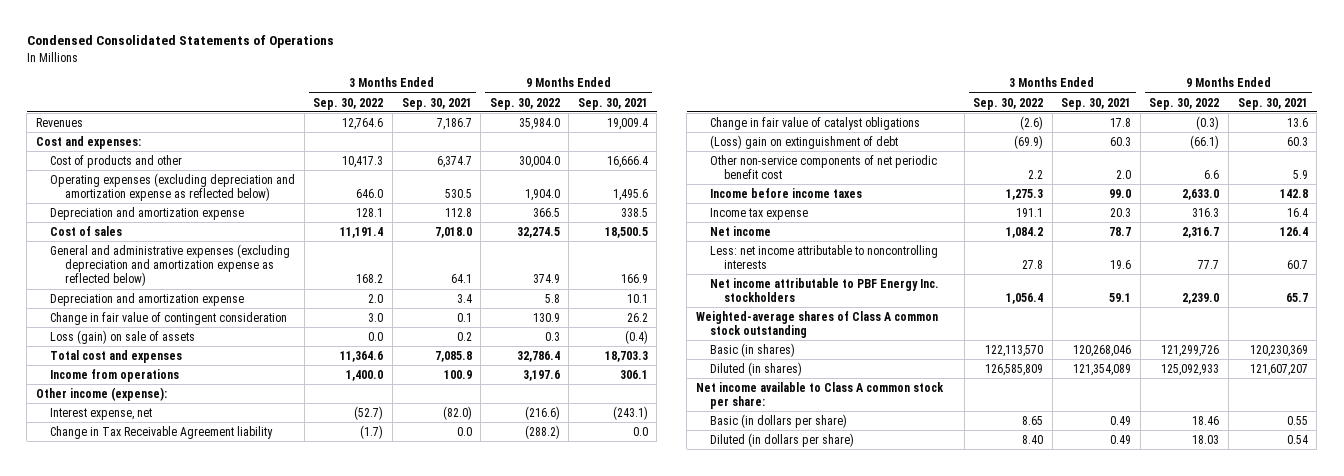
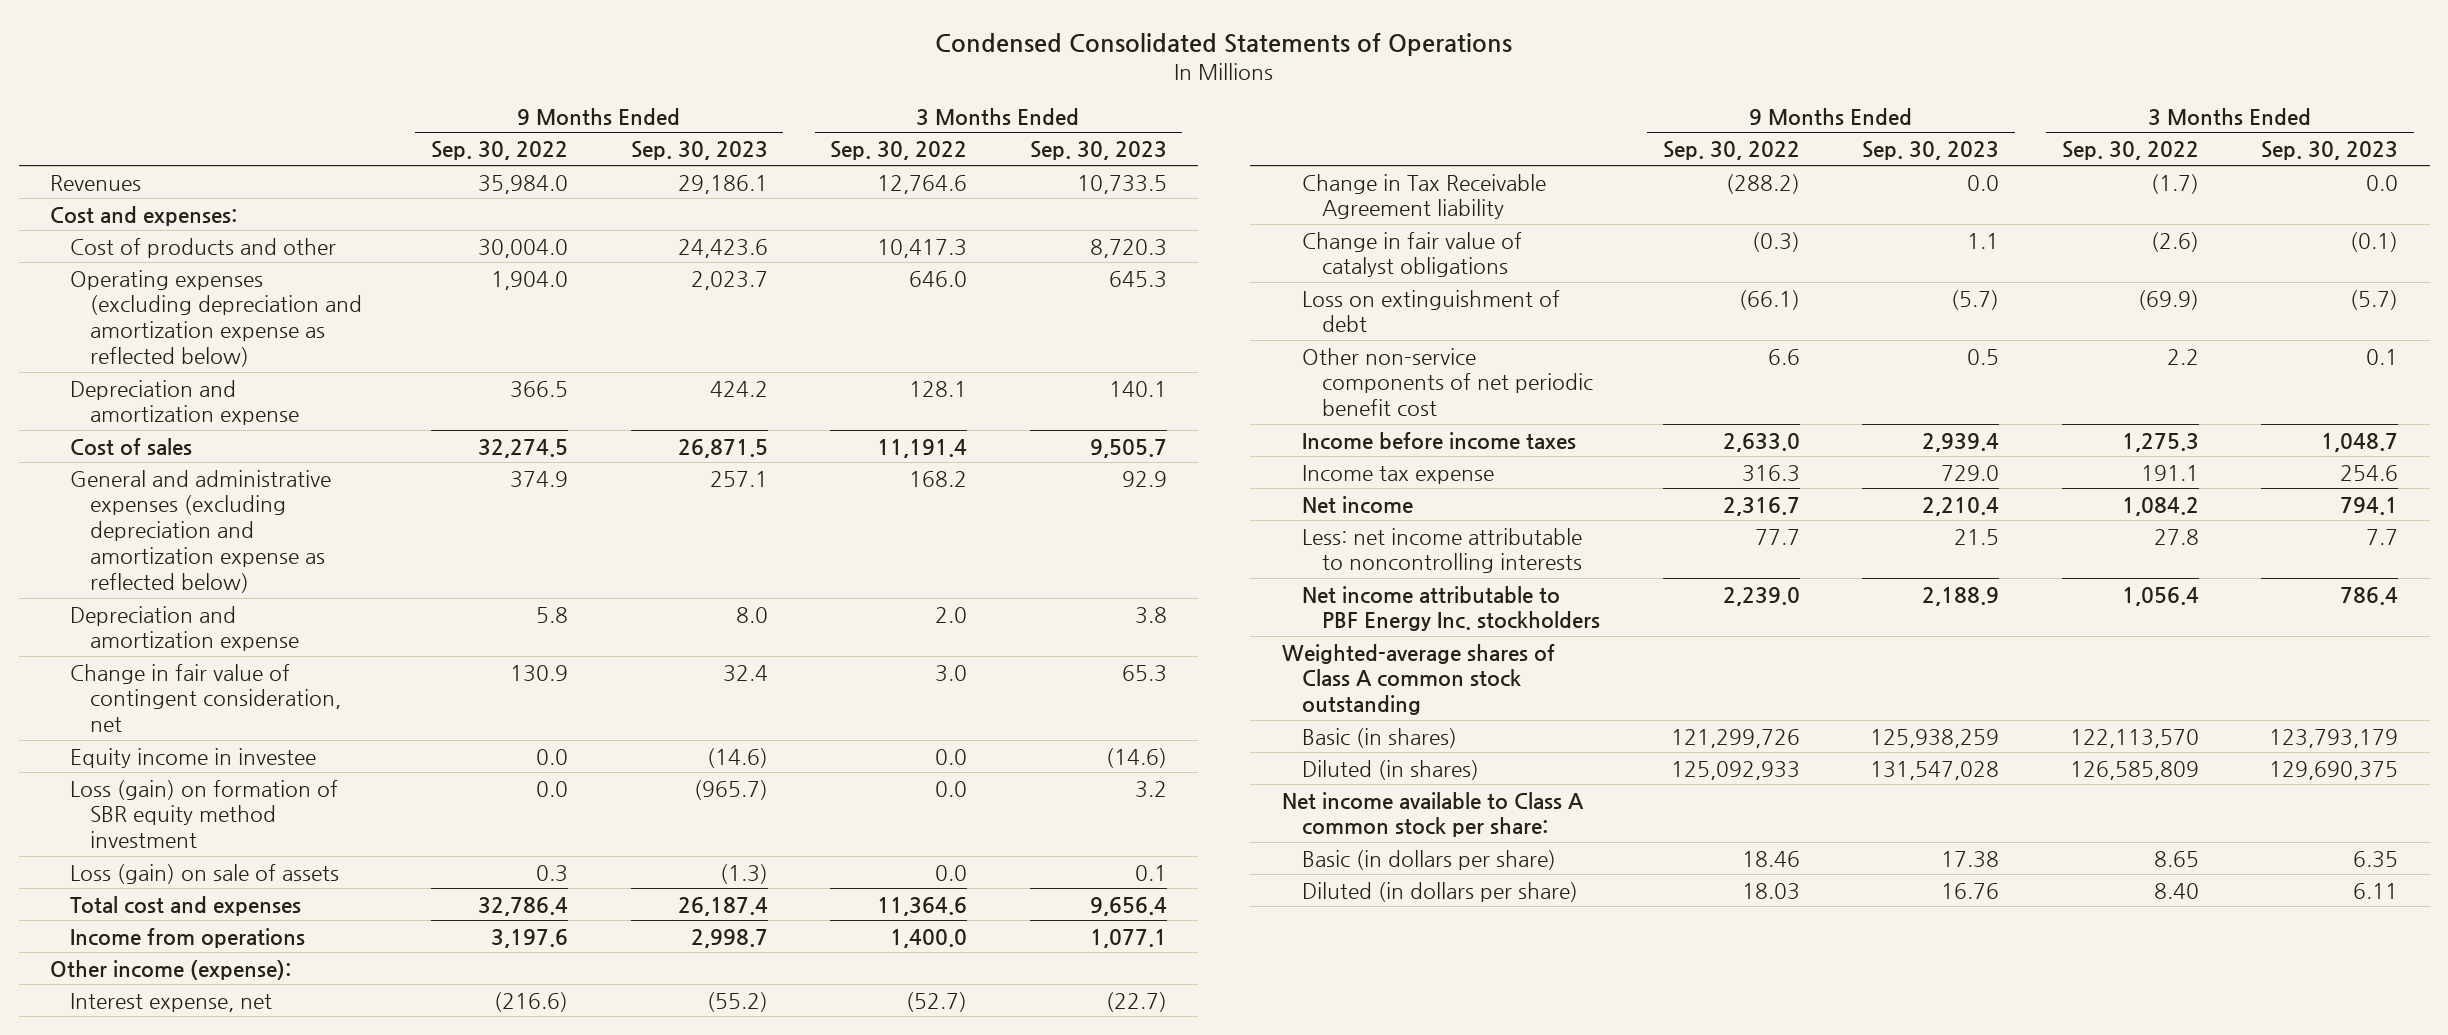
- | 3 Months Ended Sep. 30, 2022 | 3 Months Ended Sep. 30, 2021 | 9 Months Ended Sep. 30, 2022 | 9 Months Ended Sep. 30, 2021
+ | 9 Months Ended Sep. 30, 2022 | 9 Months Ended Sep. 30, 2023 | 3 Months Ended Sep. 30, 2022 | 3 Months Ended Sep. 30, 2023
- Change in fair value of contingent consideration | 3.0 | 0.1 | 130.9 | 26.2
+ Change in fair value of contingent consideration, net | 130.9 | 32.4 | 3.0 | 65.3
+ Equity income in investee | 0.0 | (14.6) | 0.0 | (14.6)
+ Loss (gain) on formation of SBR equity method investment | 0.0 | (965.7) | 0.0 | 3.2
- (Loss) gain on extinguishment of debt | (69.9) | 60.3 | (66.1) | 60.3
+ Loss on extinguishment of debt | (66.1) | (5.7) | (69.9) | (5.7)

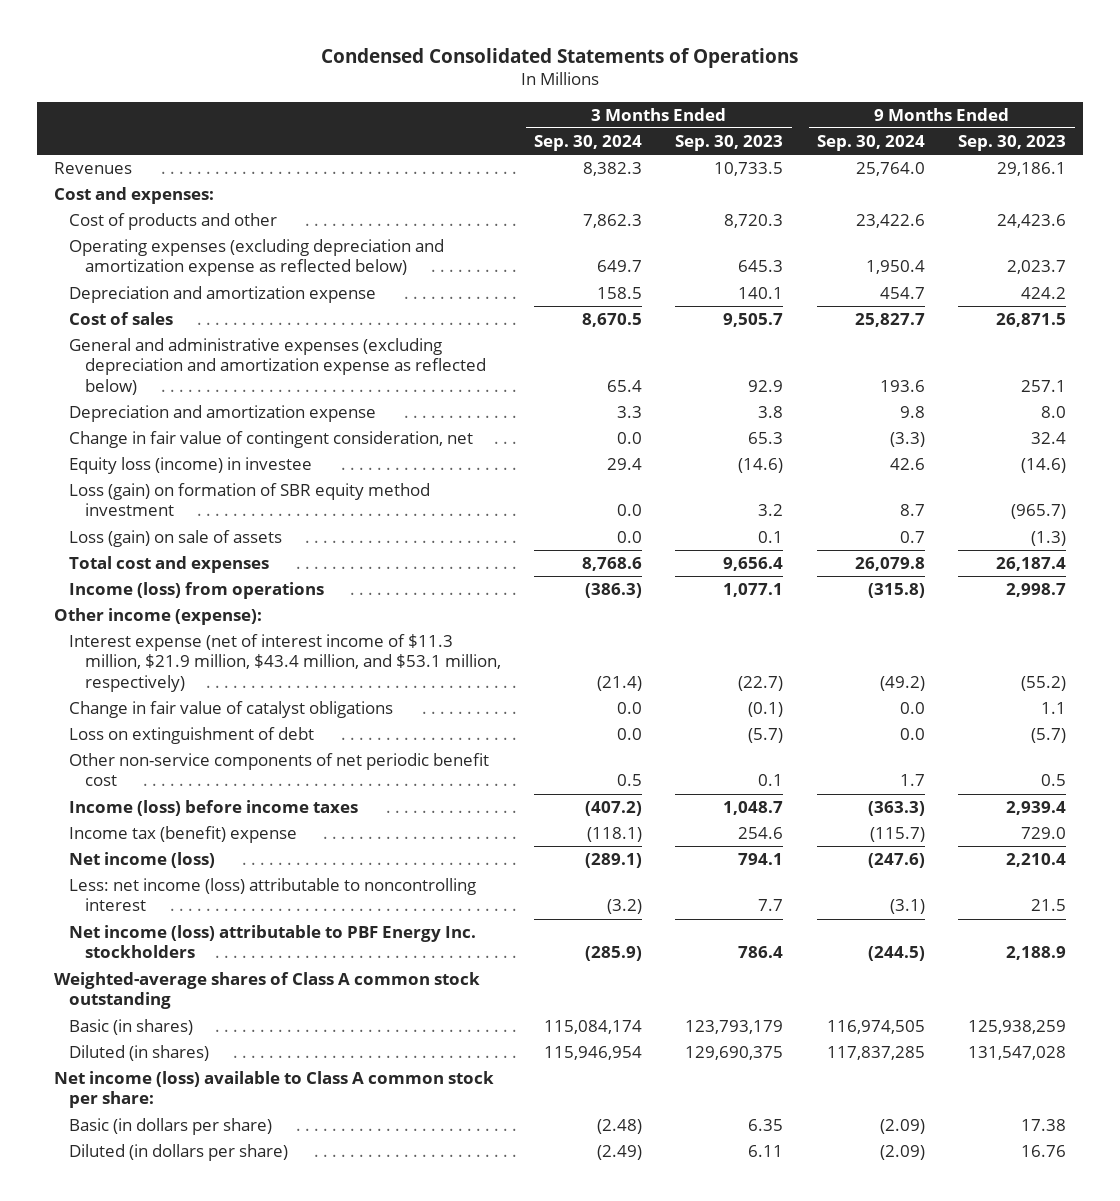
- | 9 Months Ended Sep. 30, 2022 | 9 Months Ended Sep. 30, 2023 | 3 Months Ended Sep. 30, 2022 | 3 Months Ended Sep. 30, 2023
+ | 3 Months Ended Sep. 30, 2024 | 3 Months Ended Sep. 30, 2023 | 9 Months Ended Sep. 30, 2024 | 9 Months Ended Sep. 30, 2023
- Equity income in investee | 0.0 | (14.6) | 0.0 | (14.6)
+ Equity loss (income) in investee | 29.4 | (14.6) | 42.6 | (14.6)
- Income from operations | 3,197.6 | 2,998.7 | 1,400.0 | 1,077.1
+ Income (loss) from operations | (386.3) | 1,077.1 | (315.8) | 2,998.7
- Interest expense, net | (216.6) | (55.2) | (52.7) | (22.7)
- Change in Tax Receivable Agreement liability | (288.2) | 0.0 | (1.7) | 0.0
+ Interest expense (net of interest income of $11.3 million, $21.9 million, $43.4 million, and $53.1 million, respectively) | (21.4) | (22.7) | (49.2) | (55.2)
- Income before income taxes | 2,633.0 | 2,939.4 | 1,275.3 | 1,048.7
- Income tax expense | 316.3 | 729.0 | 191.1 | 254.6
- Net income | 2,316.7 | 2,210.4 | 1,084.2 | 794.1
- Less: net income attributable to noncontrolling interests | 77.7 | 21.5 | 27.8 | 7.7
- Net income attributable to PBF Energy Inc. stockholders | 2,239.0 | 2,188.9 | 1,056.4 | 786.4
+ Income (loss) before income taxes | (407.2) | 1,048.7 | (363.3) | 2,939.4
+ Income tax (benefit) expense | (118.1) | 254.6 | (115.7) | 729.0
+ Net income (loss) | (289.1) | 794.1 | (247.6) | 2,210.4
+ Less: net income (loss) attributable to noncontrolling interest | (3.2) | 7.7 | (3.1) | 21.5
+ Net income (loss) attributable to PBF Energy Inc. stockholders | (285.9) | 786.4 | (244.5) | 2,188.9
- Net income available to Class A common stock per share:
+ Net income (loss) available to Class A common stock per share:

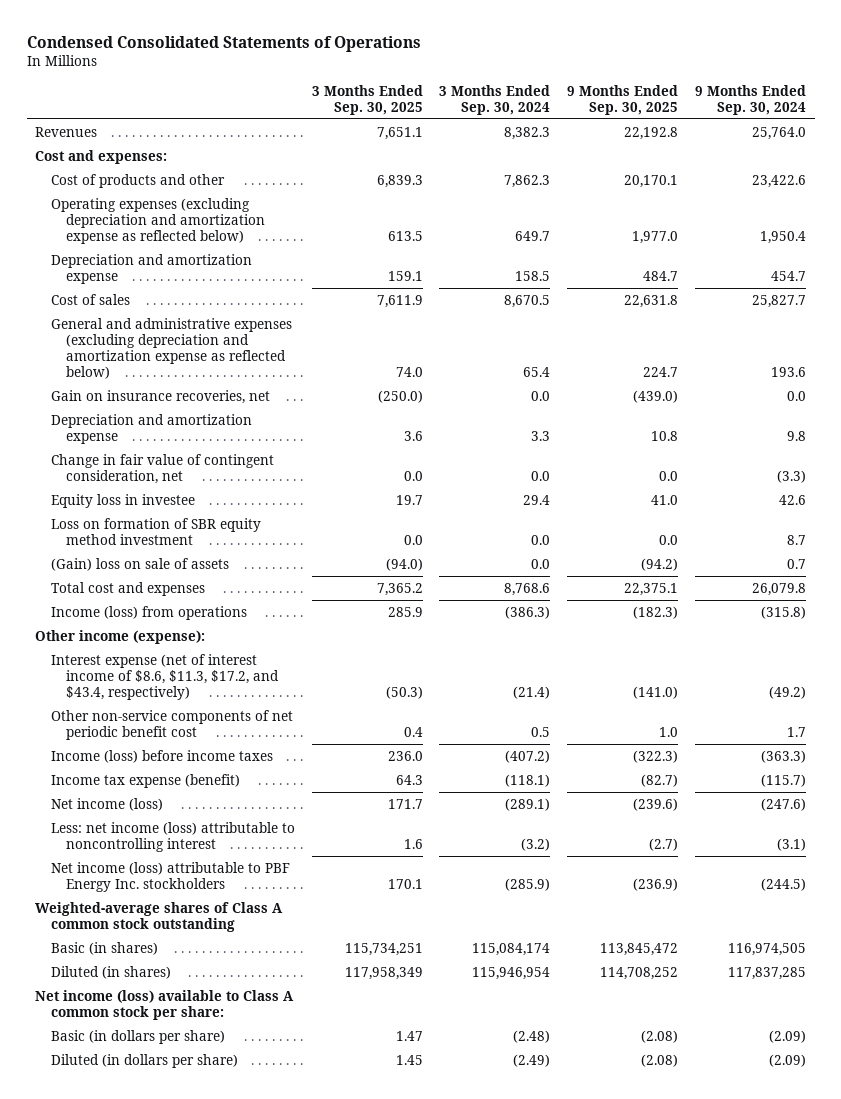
- | 3 Months Ended Sep. 30, 2024 | 3 Months Ended Sep. 30, 2023 | 9 Months Ended Sep. 30, 2024 | 9 Months Ended Sep. 30, 2023
+ | 3 Months Ended Sep. 30, 2025 | 3 Months Ended Sep. 30, 2024 | 9 Months Ended Sep. 30, 2025 | 9 Months Ended Sep. 30, 2024
+ Gain on insurance recoveries, net | (250.0) | 0.0 | (439.0) | 0.0
- Equity loss (income) in investee | 29.4 | (14.6) | 42.6 | (14.6)
- Loss (gain) on formation of SBR equity method investment | 0.0 | 3.2 | 8.7 | (965.7)
- Loss (gain) on sale of assets | 0.0 | 0.1 | 0.7 | (1.3)
+ Equity loss in investee | 19.7 | 29.4 | 41.0 | 42.6
+ Loss on formation of SBR equity method investment | 0.0 | 0.0 | 0.0 | 8.7
+ (Gain) loss on sale of assets | (94.0) | 0.0 | (94.2) | 0.7
- Interest expense (net of interest income of $11.3 million, $21.9 million, $43.4 million, and $53.1 million, respectively) | (21.4) | (22.7) | (49.2) | (55.2)
- Change in fair value of catalyst obligations | 0.0 | (0.1) | 0.0 | 1.1
- Loss on extinguishment of debt | 0.0 | (5.7) | 0.0 | (5.7)
+ Interest expense (net of interest income of $8.6, $11.3, $17.2, and $43.4, respectively) | (50.3) | (21.4) | (141.0) | (49.2)
- Income tax (benefit) expense | (118.1) | 254.6 | (115.7) | 729.0
+ Income tax expense (benefit) | 64.3 | (118.1) | (82.7) | (115.7)

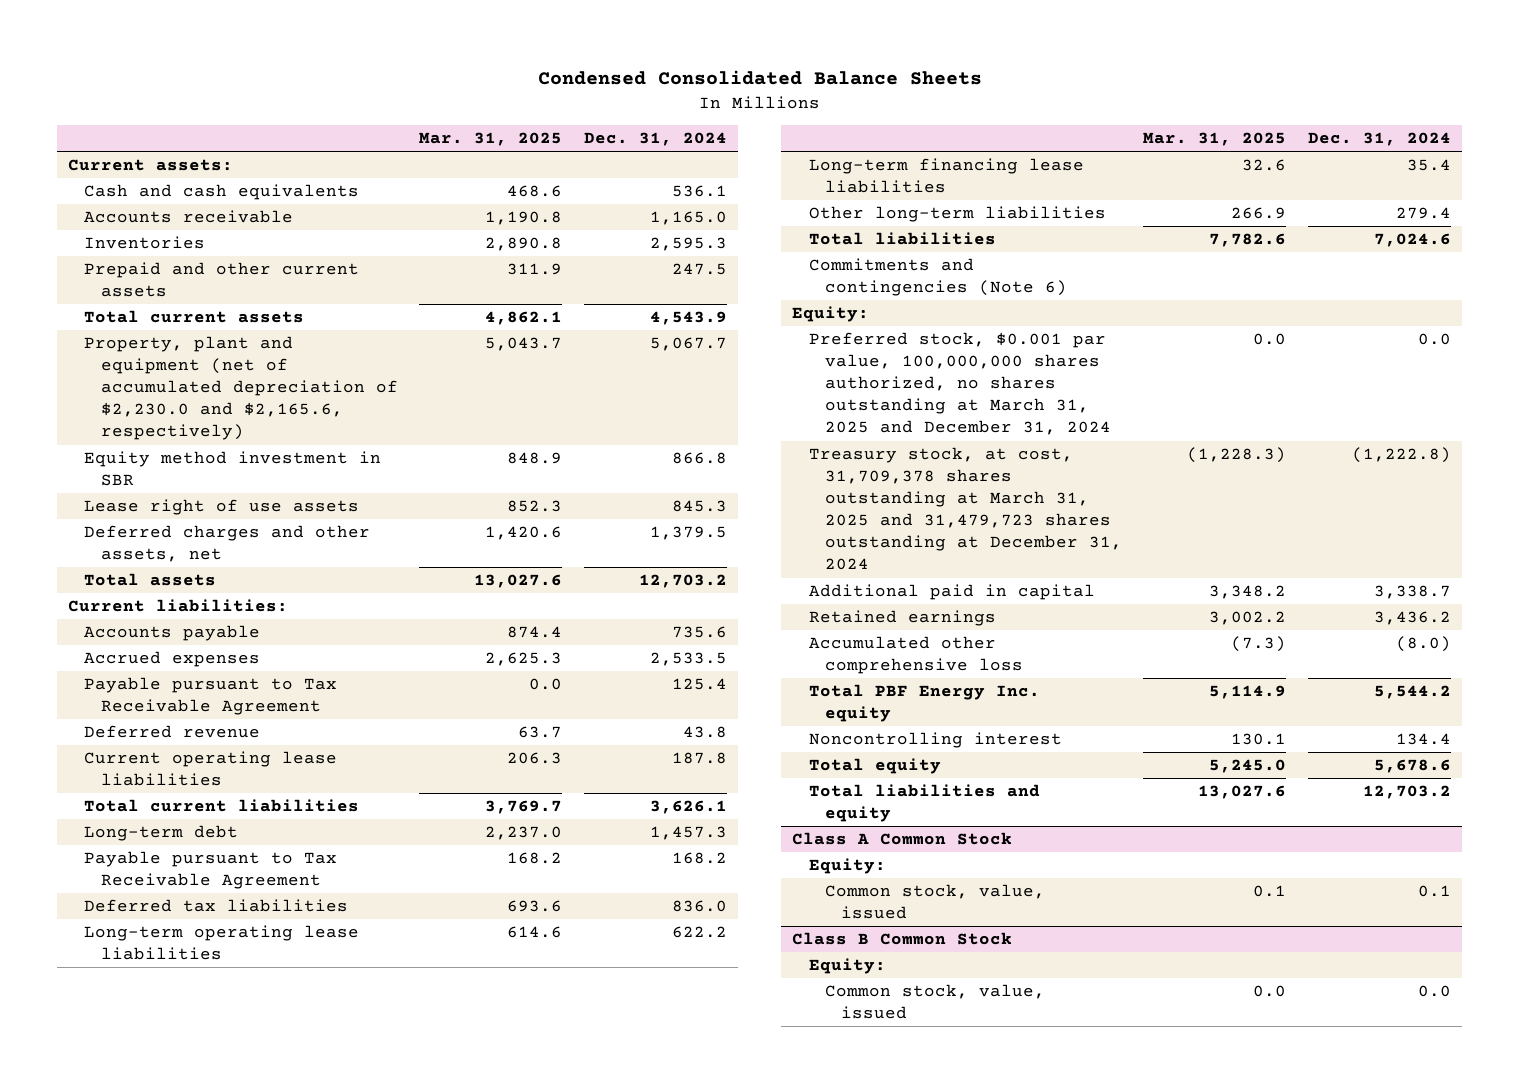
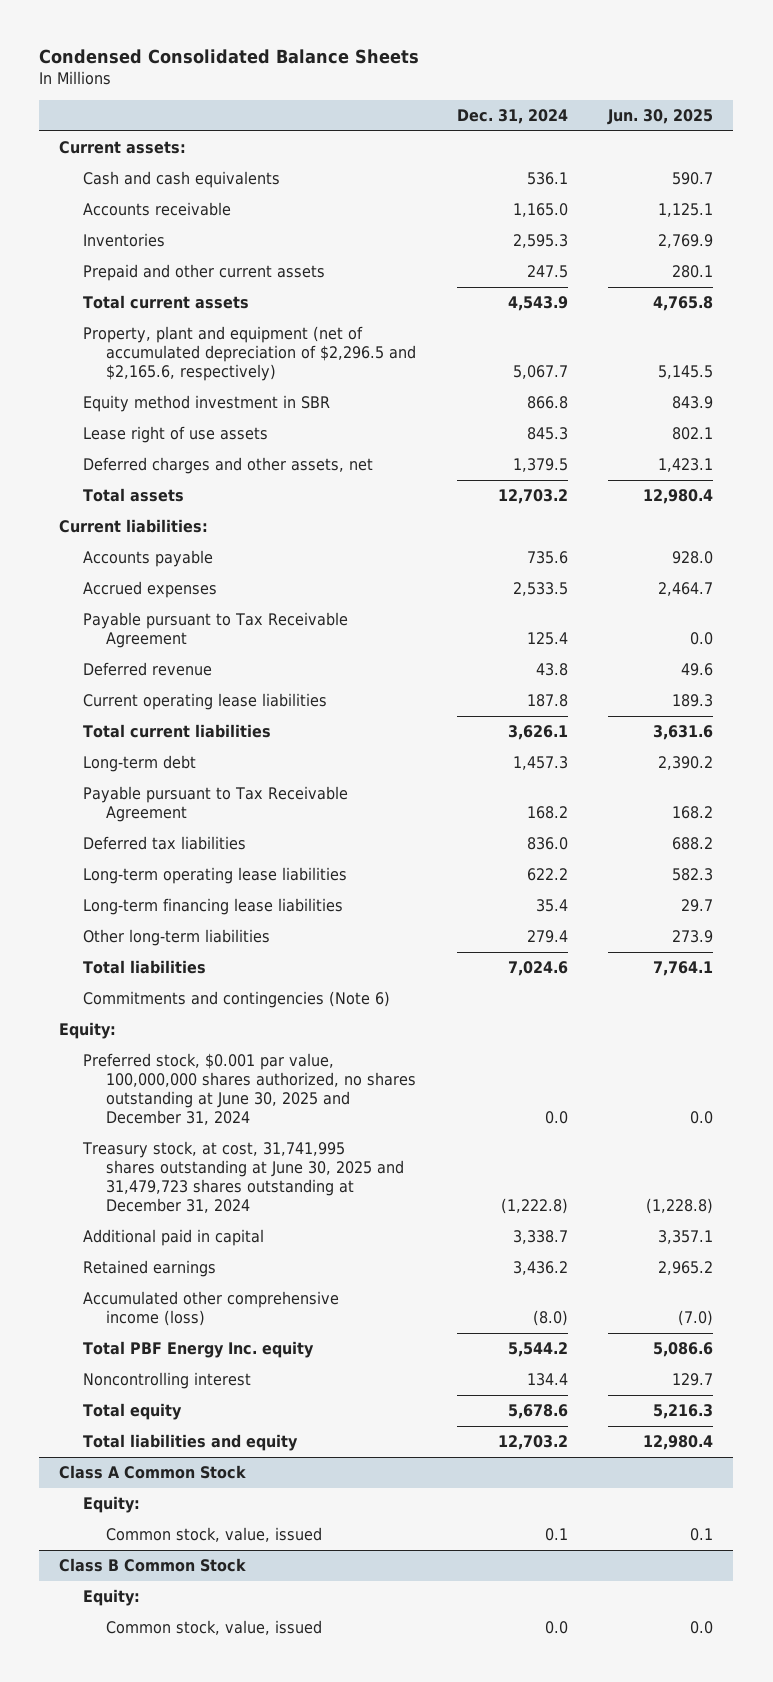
- | Mar. 31, 2025 | Dec. 31, 2024
+ | Dec. 31, 2024 | Jun. 30, 2025
- Property, plant and equipment (net of accumulated depreciation of $2,230.0 and $2,165.6, respectively) | 5,043.7 | 5,067.7
+ Property, plant and equipment (net of accumulated depreciation of $2,296.5 and $2,165.6, respectively) | 5,067.7 | 5,145.5
- Preferred stock, $0.001 par value, 100,000,000 shares authorized, no shares outstanding at March 31, 2025 and December 31, 2024 | 0.0 | 0.0
- Treasury stock, at cost, 31,709,378 shares outstanding at March 31, 2025 and 31,479,723 shares outstanding at December 31, 2024 | (1,228.3) | (1,222.8)
+ Preferred stock, $0.001 par value, 100,000,000 shares authorized, no shares outstanding at June 30, 2025 and December 31, 2024 | 0.0 | 0.0
+ Treasury stock, at cost, 31,741,995 shares outstanding at June 30, 2025 and 31,479,723 shares outstanding at December 31, 2024 | (1,222.8) | (1,228.8)
- Accumulated other comprehensive loss | (7.3) | (8.0)
+ Accumulated other comprehensive income (loss) | (8.0) | (7.0)

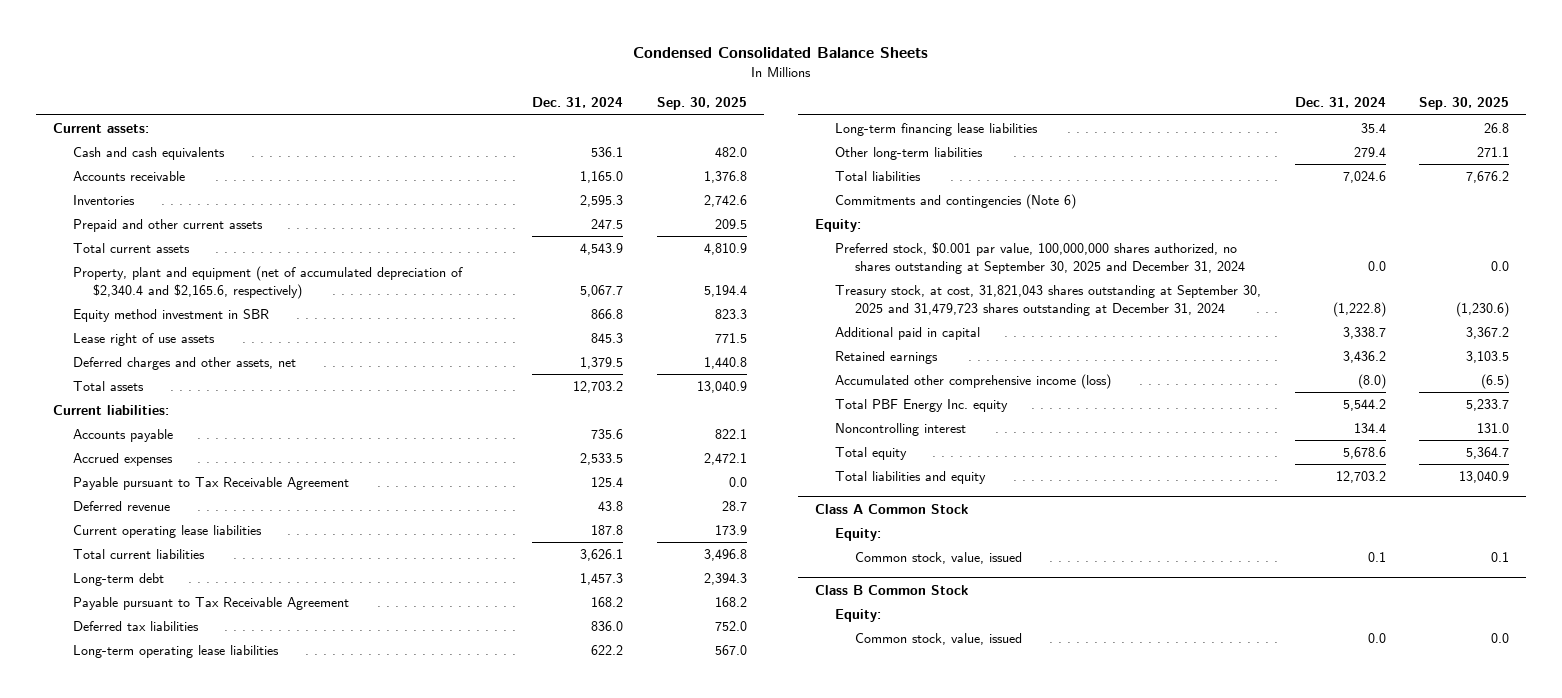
- | Dec. 31, 2024 | Jun. 30, 2025
+ | Dec. 31, 2024 | Sep. 30, 2025
- Property, plant and equipment (net of accumulated depreciation of $2,296.5 and $2,165.6, respectively) | 5,067.7 | 5,145.5
+ Property, plant and equipment (net of accumulated depreciation of $2,340.4 and $2,165.6, respectively) | 5,067.7 | 5,194.4
- Preferred stock, $0.001 par value, 100,000,000 shares authorized, no shares outstanding at June 30, 2025 and December 31, 2024 | 0.0 | 0.0
- Treasury stock, at cost, 31,741,995 shares outstanding at June 30, 2025 and 31,479,723 shares outstanding at December 31, 2024 | (1,222.8) | (1,228.8)
+ Preferred stock, $0.001 par value, 100,000,000 shares authorized, no shares outstanding at September 30, 2025 and December 31, 2024 | 0.0 | 0.0
+ Treasury stock, at cost, 31,821,043 shares outstanding at September 30, 2025 and 31,479,723 shares outstanding at December 31, 2024 | (1,222.8) | (1,230.6)

